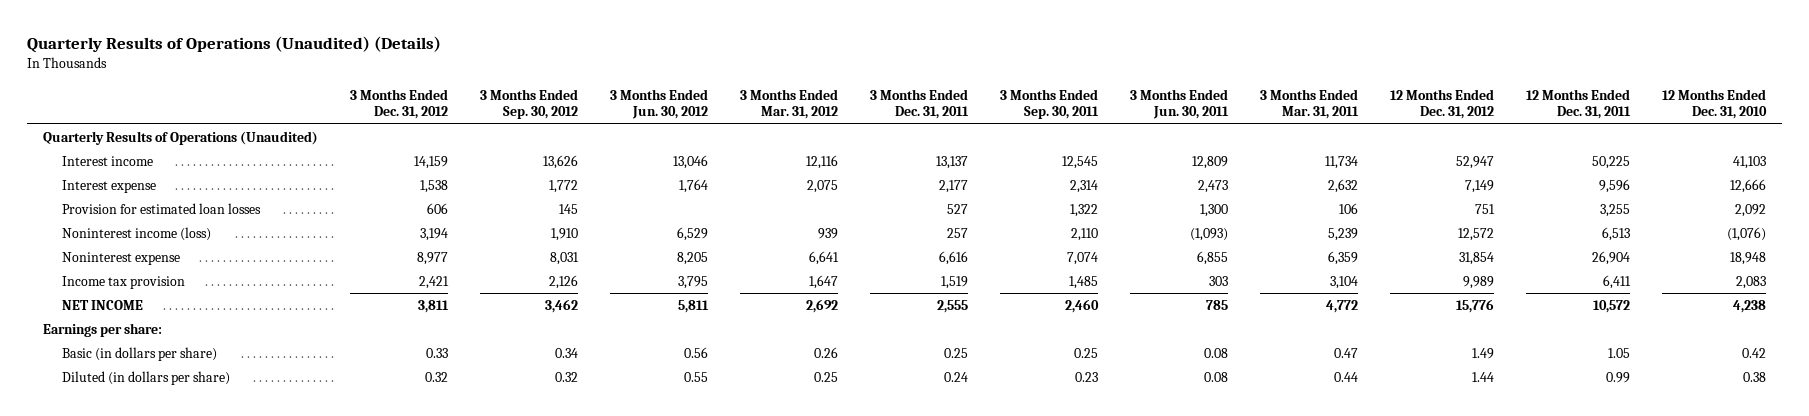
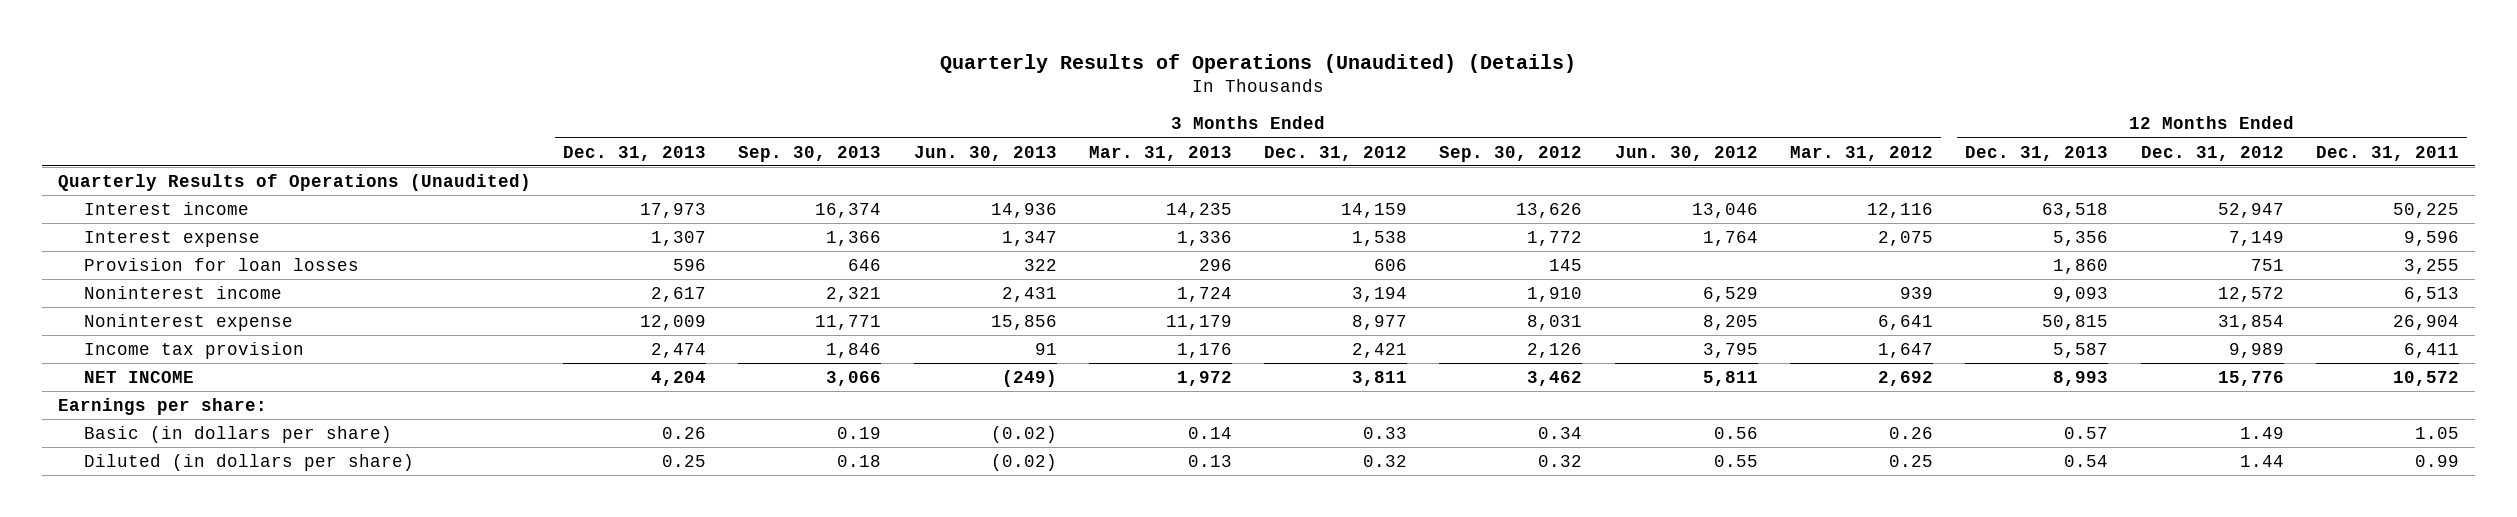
- | 3 Months Ended Dec. 31, 2012 | 3 Months Ended Sep. 30, 2012 | 3 Months Ended Jun. 30, 2012 | 3 Months Ended Mar. 31, 2012 | 3 Months Ended Dec. 31, 2011 | 3 Months Ended Sep. 30, 2011 | 3 Months Ended Jun. 30, 2011 | 3 Months Ended Mar. 31, 2011 | 12 Months Ended Dec. 31, 2012 | 12 Months Ended Dec. 31, 2011 | 12 Months Ended Dec. 31, 2010
+ | 3 Months Ended Dec. 31, 2013 | 3 Months Ended Sep. 30, 2013 | 3 Months Ended Jun. 30, 2013 | 3 Months Ended Mar. 31, 2013 | 3 Months Ended Dec. 31, 2012 | 3 Months Ended Sep. 30, 2012 | 3 Months Ended Jun. 30, 2012 | 3 Months Ended Mar. 31, 2012 | 12 Months Ended Dec. 31, 2013 | 12 Months Ended Dec. 31, 2012 | 12 Months Ended Dec. 31, 2011
- Provision for estimated loan losses | 606 | 145 | | | 527 | 1,322 | 1,300 | 106 | 751 | 3,255 | 2,092
- Noninterest income (loss) | 3,194 | 1,910 | 6,529 | 939 | 257 | 2,110 | (1,093) | 5,239 | 12,572 | 6,513 | (1,076)
+ Provision for loan losses | 596 | 646 | 322 | 296 | 606 | 145 | | | 1,860 | 751 | 3,255
+ Noninterest income | 2,617 | 2,321 | 2,431 | 1,724 | 3,194 | 1,910 | 6,529 | 939 | 9,093 | 12,572 | 6,513

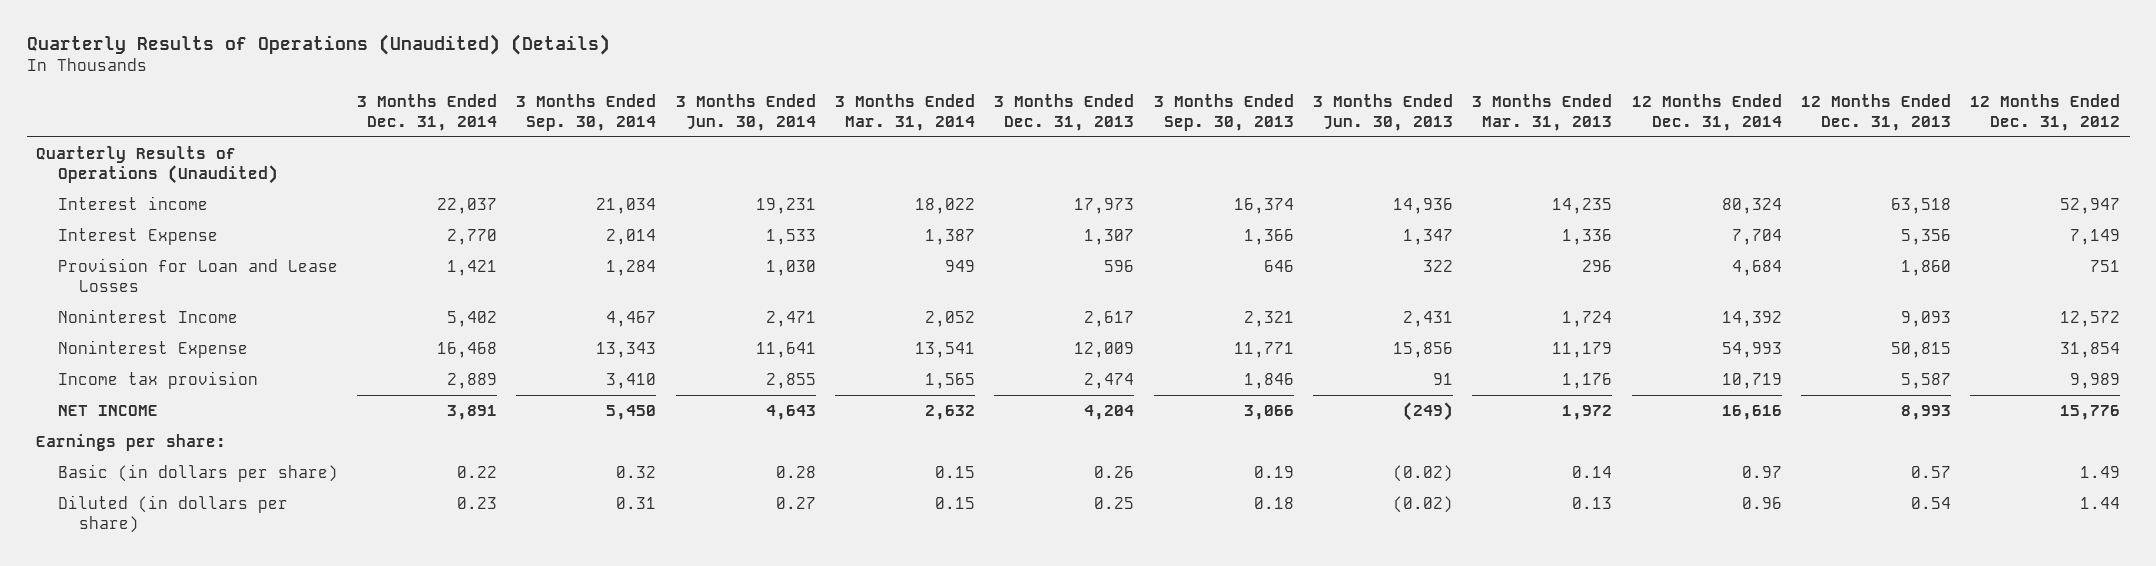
- | 3 Months Ended Dec. 31, 2013 | 3 Months Ended Sep. 30, 2013 | 3 Months Ended Jun. 30, 2013 | 3 Months Ended Mar. 31, 2013 | 3 Months Ended Dec. 31, 2012 | 3 Months Ended Sep. 30, 2012 | 3 Months Ended Jun. 30, 2012 | 3 Months Ended Mar. 31, 2012 | 12 Months Ended Dec. 31, 2013 | 12 Months Ended Dec. 31, 2012 | 12 Months Ended Dec. 31, 2011
+ | 3 Months Ended Dec. 31, 2014 | 3 Months Ended Sep. 30, 2014 | 3 Months Ended Jun. 30, 2014 | 3 Months Ended Mar. 31, 2014 | 3 Months Ended Dec. 31, 2013 | 3 Months Ended Sep. 30, 2013 | 3 Months Ended Jun. 30, 2013 | 3 Months Ended Mar. 31, 2013 | 12 Months Ended Dec. 31, 2014 | 12 Months Ended Dec. 31, 2013 | 12 Months Ended Dec. 31, 2012
- Interest expense | 1,307 | 1,366 | 1,347 | 1,336 | 1,538 | 1,772 | 1,764 | 2,075 | 5,356 | 7,149 | 9,596
- Provision for loan losses | 596 | 646 | 322 | 296 | 606 | 145 | | | 1,860 | 751 | 3,255
- Noninterest income | 2,617 | 2,321 | 2,431 | 1,724 | 3,194 | 1,910 | 6,529 | 939 | 9,093 | 12,572 | 6,513
- Noninterest expense | 12,009 | 11,771 | 15,856 | 11,179 | 8,977 | 8,031 | 8,205 | 6,641 | 50,815 | 31,854 | 26,904
+ Interest Expense | 2,770 | 2,014 | 1,533 | 1,387 | 1,307 | 1,366 | 1,347 | 1,336 | 7,704 | 5,356 | 7,149
+ Provision for Loan and Lease Losses | 1,421 | 1,284 | 1,030 | 949 | 596 | 646 | 322 | 296 | 4,684 | 1,860 | 751
+ Noninterest Income | 5,402 | 4,467 | 2,471 | 2,052 | 2,617 | 2,321 | 2,431 | 1,724 | 14,392 | 9,093 | 12,572
+ Noninterest Expense | 16,468 | 13,343 | 11,641 | 13,541 | 12,009 | 11,771 | 15,856 | 11,179 | 54,993 | 50,815 | 31,854

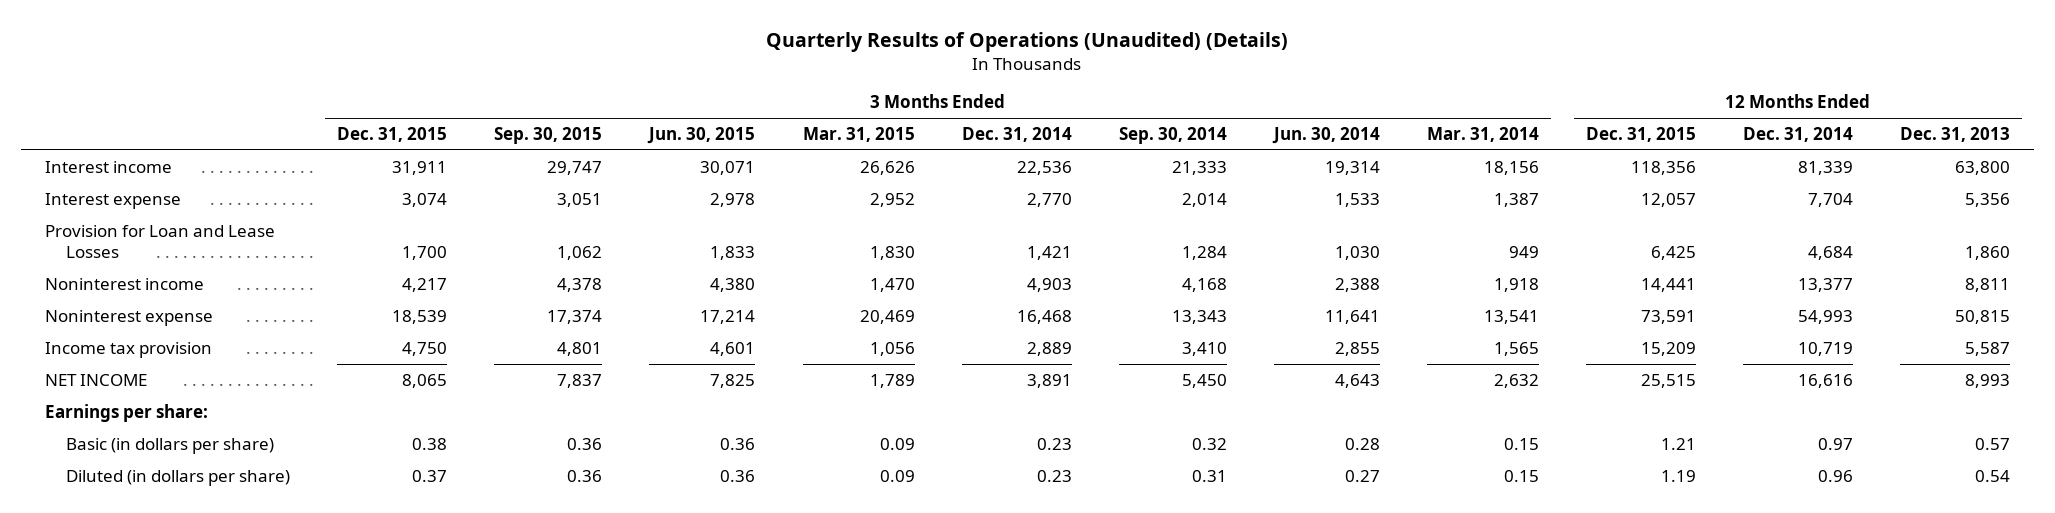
- | 3 Months Ended Dec. 31, 2014 | 3 Months Ended Sep. 30, 2014 | 3 Months Ended Jun. 30, 2014 | 3 Months Ended Mar. 31, 2014 | 3 Months Ended Dec. 31, 2013 | 3 Months Ended Sep. 30, 2013 | 3 Months Ended Jun. 30, 2013 | 3 Months Ended Mar. 31, 2013 | 12 Months Ended Dec. 31, 2014 | 12 Months Ended Dec. 31, 2013 | 12 Months Ended Dec. 31, 2012
+ | 3 Months Ended Dec. 31, 2015 | 3 Months Ended Sep. 30, 2015 | 3 Months Ended Jun. 30, 2015 | 3 Months Ended Mar. 31, 2015 | 3 Months Ended Dec. 31, 2014 | 3 Months Ended Sep. 30, 2014 | 3 Months Ended Jun. 30, 2014 | 3 Months Ended Mar. 31, 2014 | 12 Months Ended Dec. 31, 2015 | 12 Months Ended Dec. 31, 2014 | 12 Months Ended Dec. 31, 2013
- Quarterly Results of Operations (Unaudited)
- Interest income | 22,037 | 21,034 | 19,231 | 18,022 | 17,973 | 16,374 | 14,936 | 14,235 | 80,324 | 63,518 | 52,947
- Interest Expense | 2,770 | 2,014 | 1,533 | 1,387 | 1,307 | 1,366 | 1,347 | 1,336 | 7,704 | 5,356 | 7,149
+ Interest income | 31,911 | 29,747 | 30,071 | 26,626 | 22,536 | 21,333 | 19,314 | 18,156 | 118,356 | 81,339 | 63,800
+ Interest expense | 3,074 | 3,051 | 2,978 | 2,952 | 2,770 | 2,014 | 1,533 | 1,387 | 12,057 | 7,704 | 5,356
- Noninterest Income | 5,402 | 4,467 | 2,471 | 2,052 | 2,617 | 2,321 | 2,431 | 1,724 | 14,392 | 9,093 | 12,572
- Noninterest Expense | 16,468 | 13,343 | 11,641 | 13,541 | 12,009 | 11,771 | 15,856 | 11,179 | 54,993 | 50,815 | 31,854
+ Noninterest income | 4,217 | 4,378 | 4,380 | 1,470 | 4,903 | 4,168 | 2,388 | 1,918 | 14,441 | 13,377 | 8,811
+ Noninterest expense | 18,539 | 17,374 | 17,214 | 20,469 | 16,468 | 13,343 | 11,641 | 13,541 | 73,591 | 54,993 | 50,815
- Basic (in dollars per share) | 0.22 | 0.32 | 0.28 | 0.15 | 0.26 | 0.19 | (0.02) | 0.14 | 0.97 | 0.57 | 1.49
+ Basic (in dollars per share) | 0.38 | 0.36 | 0.36 | 0.09 | 0.23 | 0.32 | 0.28 | 0.15 | 1.21 | 0.97 | 0.57

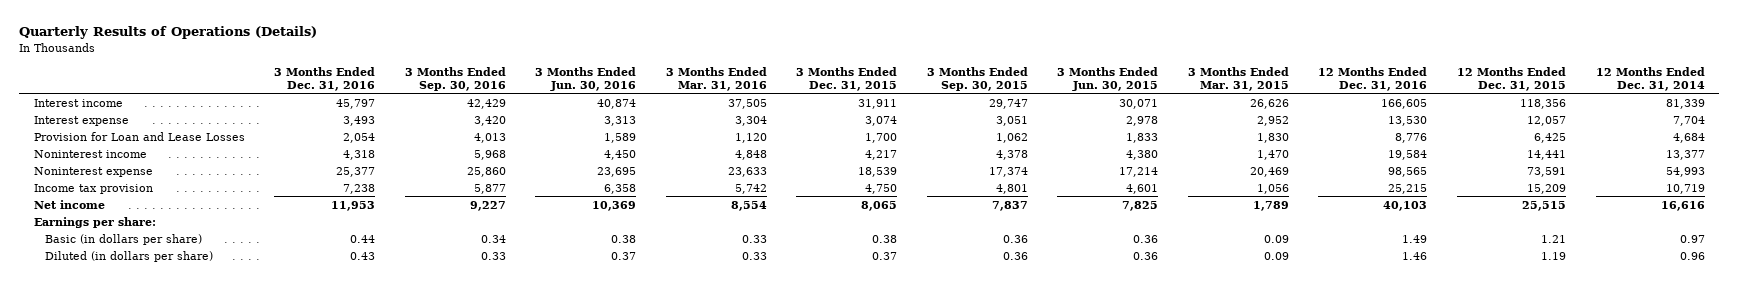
- Quarterly Results of Operations (Unaudited) (Details)
+ Quarterly Results of Operations (Details)
- | 3 Months Ended Dec. 31, 2015 | 3 Months Ended Sep. 30, 2015 | 3 Months Ended Jun. 30, 2015 | 3 Months Ended Mar. 31, 2015 | 3 Months Ended Dec. 31, 2014 | 3 Months Ended Sep. 30, 2014 | 3 Months Ended Jun. 30, 2014 | 3 Months Ended Mar. 31, 2014 | 12 Months Ended Dec. 31, 2015 | 12 Months Ended Dec. 31, 2014 | 12 Months Ended Dec. 31, 2013
+ | 3 Months Ended Dec. 31, 2016 | 3 Months Ended Sep. 30, 2016 | 3 Months Ended Jun. 30, 2016 | 3 Months Ended Mar. 31, 2016 | 3 Months Ended Dec. 31, 2015 | 3 Months Ended Sep. 30, 2015 | 3 Months Ended Jun. 30, 2015 | 3 Months Ended Mar. 31, 2015 | 12 Months Ended Dec. 31, 2016 | 12 Months Ended Dec. 31, 2015 | 12 Months Ended Dec. 31, 2014
- NET INCOME | 8,065 | 7,837 | 7,825 | 1,789 | 3,891 | 5,450 | 4,643 | 2,632 | 25,515 | 16,616 | 8,993
+ Net income | 11,953 | 9,227 | 10,369 | 8,554 | 8,065 | 7,837 | 7,825 | 1,789 | 40,103 | 25,515 | 16,616

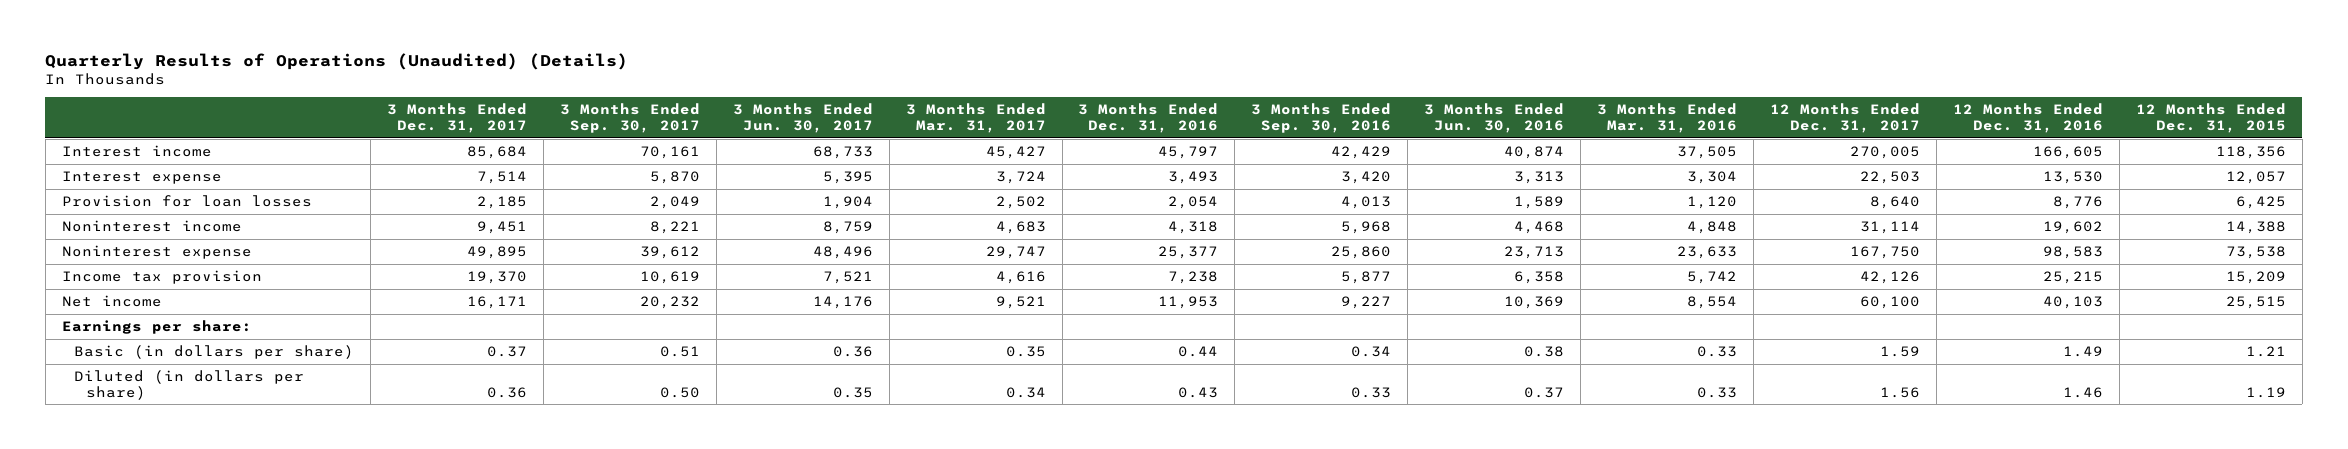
- Quarterly Results of Operations (Details)
+ Quarterly Results of Operations (Unaudited) (Details)
- | 3 Months Ended Dec. 31, 2016 | 3 Months Ended Sep. 30, 2016 | 3 Months Ended Jun. 30, 2016 | 3 Months Ended Mar. 31, 2016 | 3 Months Ended Dec. 31, 2015 | 3 Months Ended Sep. 30, 2015 | 3 Months Ended Jun. 30, 2015 | 3 Months Ended Mar. 31, 2015 | 12 Months Ended Dec. 31, 2016 | 12 Months Ended Dec. 31, 2015 | 12 Months Ended Dec. 31, 2014
+ | 3 Months Ended Dec. 31, 2017 | 3 Months Ended Sep. 30, 2017 | 3 Months Ended Jun. 30, 2017 | 3 Months Ended Mar. 31, 2017 | 3 Months Ended Dec. 31, 2016 | 3 Months Ended Sep. 30, 2016 | 3 Months Ended Jun. 30, 2016 | 3 Months Ended Mar. 31, 2016 | 12 Months Ended Dec. 31, 2017 | 12 Months Ended Dec. 31, 2016 | 12 Months Ended Dec. 31, 2015
- Provision for Loan and Lease Losses | 2,054 | 4,013 | 1,589 | 1,120 | 1,700 | 1,062 | 1,833 | 1,830 | 8,776 | 6,425 | 4,684
- Noninterest income | 4,318 | 5,968 | 4,450 | 4,848 | 4,217 | 4,378 | 4,380 | 1,470 | 19,584 | 14,441 | 13,377
- Noninterest expense | 25,377 | 25,860 | 23,695 | 23,633 | 18,539 | 17,374 | 17,214 | 20,469 | 98,565 | 73,591 | 54,993
+ Provision for loan losses | 2,185 | 2,049 | 1,904 | 2,502 | 2,054 | 4,013 | 1,589 | 1,120 | 8,640 | 8,776 | 6,425
+ Noninterest income | 9,451 | 8,221 | 8,759 | 4,683 | 4,318 | 5,968 | 4,468 | 4,848 | 31,114 | 19,602 | 14,388
+ Noninterest expense | 49,895 | 39,612 | 48,496 | 29,747 | 25,377 | 25,860 | 23,713 | 23,633 | 167,750 | 98,583 | 73,538

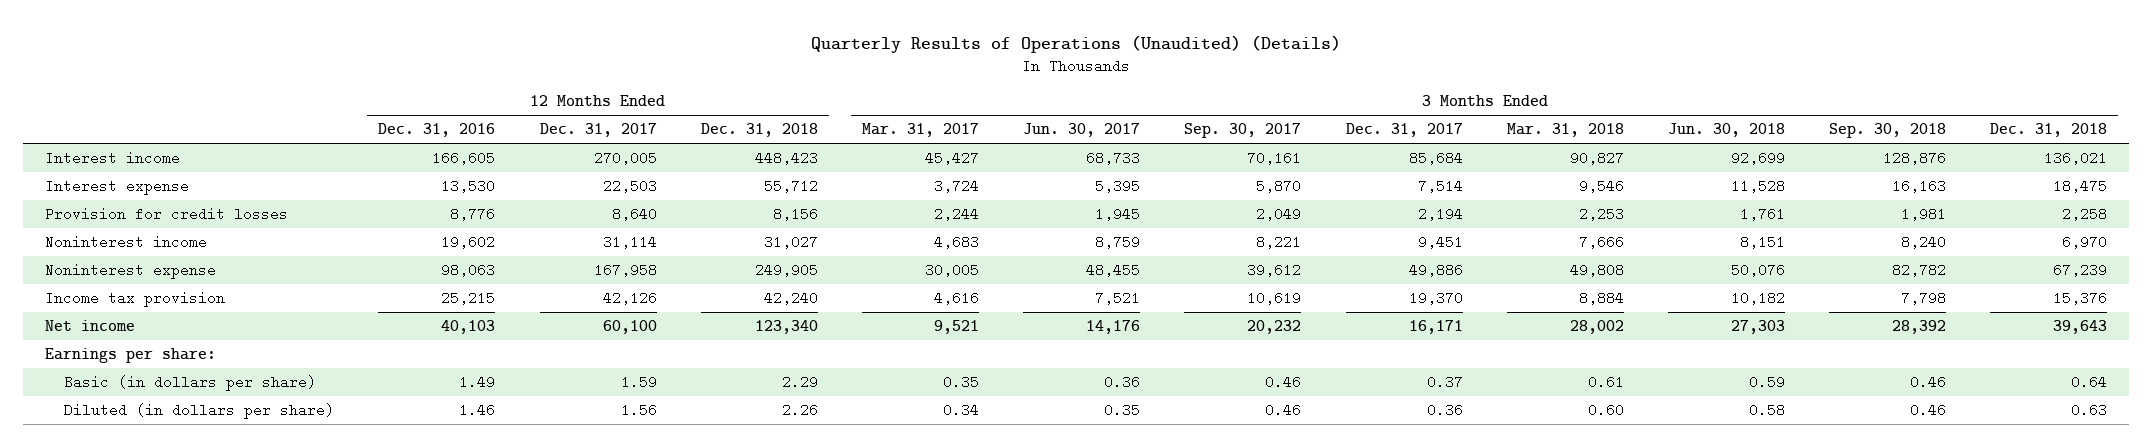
- | 3 Months Ended Dec. 31, 2017 | 3 Months Ended Sep. 30, 2017 | 3 Months Ended Jun. 30, 2017 | 3 Months Ended Mar. 31, 2017 | 3 Months Ended Dec. 31, 2016 | 3 Months Ended Sep. 30, 2016 | 3 Months Ended Jun. 30, 2016 | 3 Months Ended Mar. 31, 2016 | 12 Months Ended Dec. 31, 2017 | 12 Months Ended Dec. 31, 2016 | 12 Months Ended Dec. 31, 2015
+ | 12 Months Ended Dec. 31, 2016 | 12 Months Ended Dec. 31, 2017 | 12 Months Ended Dec. 31, 2018 | 3 Months Ended Mar. 31, 2017 | 3 Months Ended Jun. 30, 2017 | 3 Months Ended Sep. 30, 2017 | 3 Months Ended Dec. 31, 2017 | 3 Months Ended Mar. 31, 2018 | 3 Months Ended Jun. 30, 2018 | 3 Months Ended Sep. 30, 2018 | 3 Months Ended Dec. 31, 2018
- Provision for loan losses | 2,185 | 2,049 | 1,904 | 2,502 | 2,054 | 4,013 | 1,589 | 1,120 | 8,640 | 8,776 | 6,425
+ Provision for credit losses | 8,776 | 8,640 | 8,156 | 2,244 | 1,945 | 2,049 | 2,194 | 2,253 | 1,761 | 1,981 | 2,258
- Noninterest expense | 49,895 | 39,612 | 48,496 | 29,747 | 25,377 | 25,860 | 23,713 | 23,633 | 167,750 | 98,583 | 73,538
+ Noninterest expense | 98,063 | 167,958 | 249,905 | 30,005 | 48,455 | 39,612 | 49,886 | 49,808 | 50,076 | 82,782 | 67,239
- Basic (in dollars per share) | 0.37 | 0.51 | 0.36 | 0.35 | 0.44 | 0.34 | 0.38 | 0.33 | 1.59 | 1.49 | 1.21
- Diluted (in dollars per share) | 0.36 | 0.50 | 0.35 | 0.34 | 0.43 | 0.33 | 0.37 | 0.33 | 1.56 | 1.46 | 1.19
+ Basic (in dollars per share) | 1.49 | 1.59 | 2.29 | 0.35 | 0.36 | 0.46 | 0.37 | 0.61 | 0.59 | 0.46 | 0.64
+ Diluted (in dollars per share) | 1.46 | 1.56 | 2.26 | 0.34 | 0.35 | 0.46 | 0.36 | 0.60 | 0.58 | 0.46 | 0.63

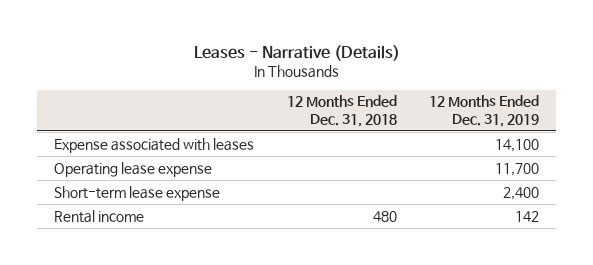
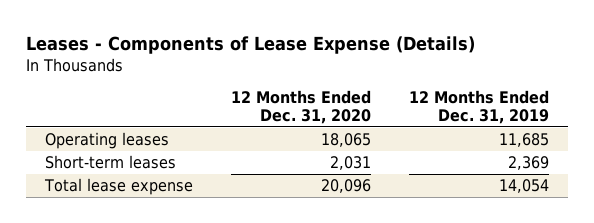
- Leases - Narrative (Details)
+ Leases - Components of Lease Expense (Details)
- | 12 Months Ended Dec. 31, 2018 | 12 Months Ended Dec. 31, 2019
+ | 12 Months Ended Dec. 31, 2020 | 12 Months Ended Dec. 31, 2019
- Expense associated with leases | | 14,100
- Operating lease expense | | 11,700
- Short-term lease expense | | 2,400
- Rental income | 480 | 142
+ Operating leases | 18,065 | 11,685
+ Short-term leases | 2,031 | 2,369
+ Total lease expense | 20,096 | 14,054

